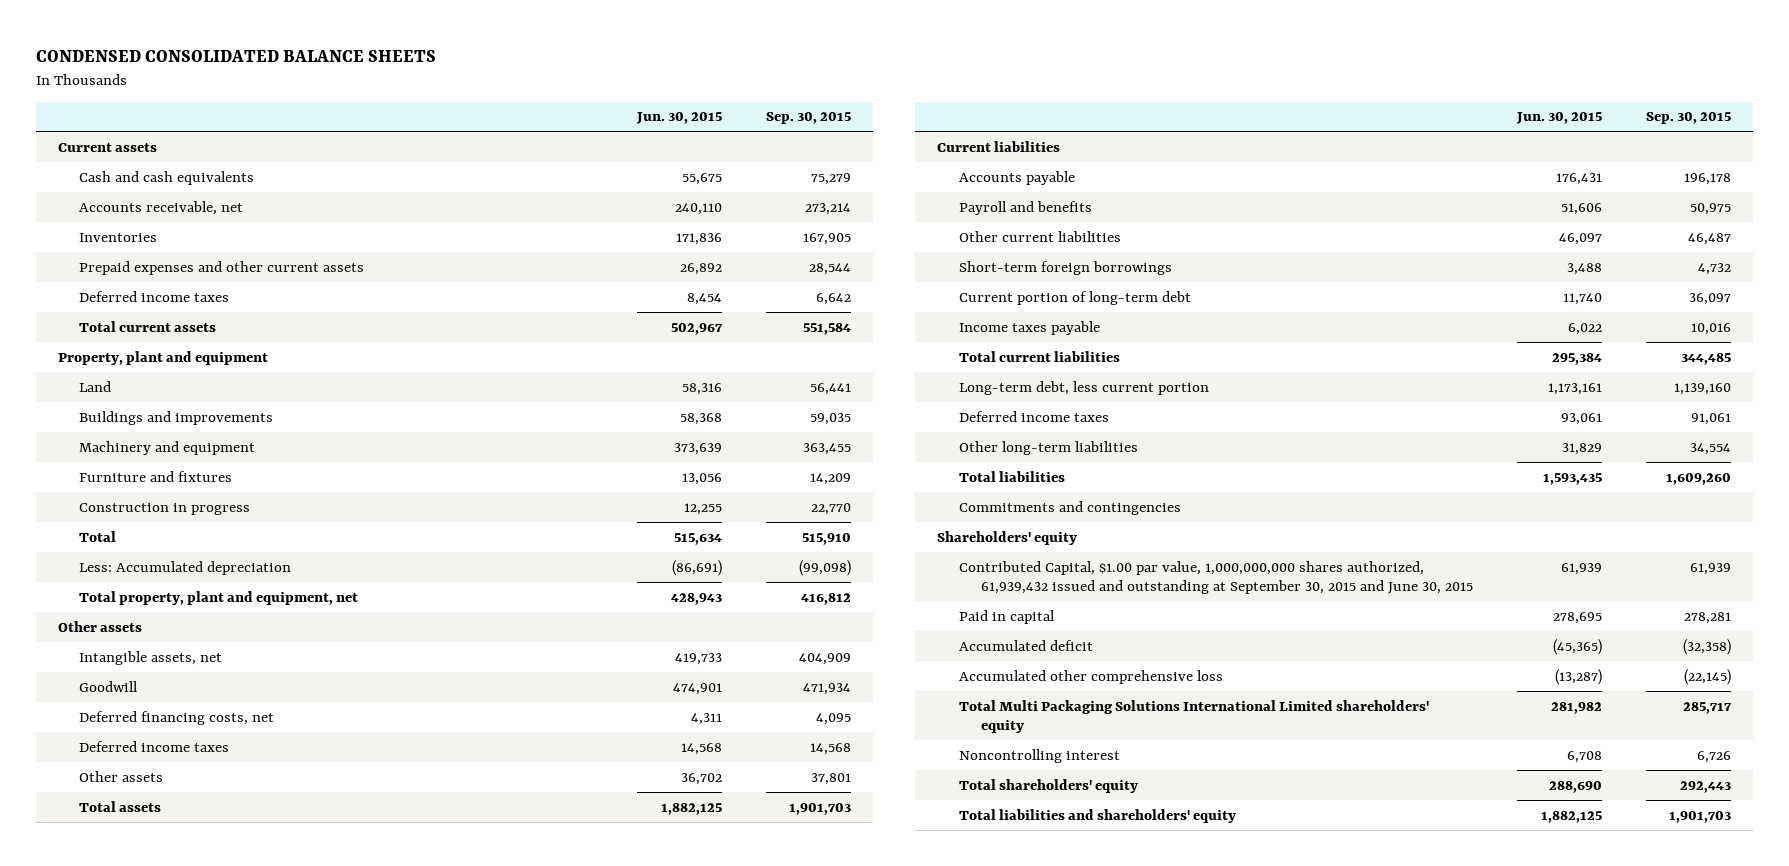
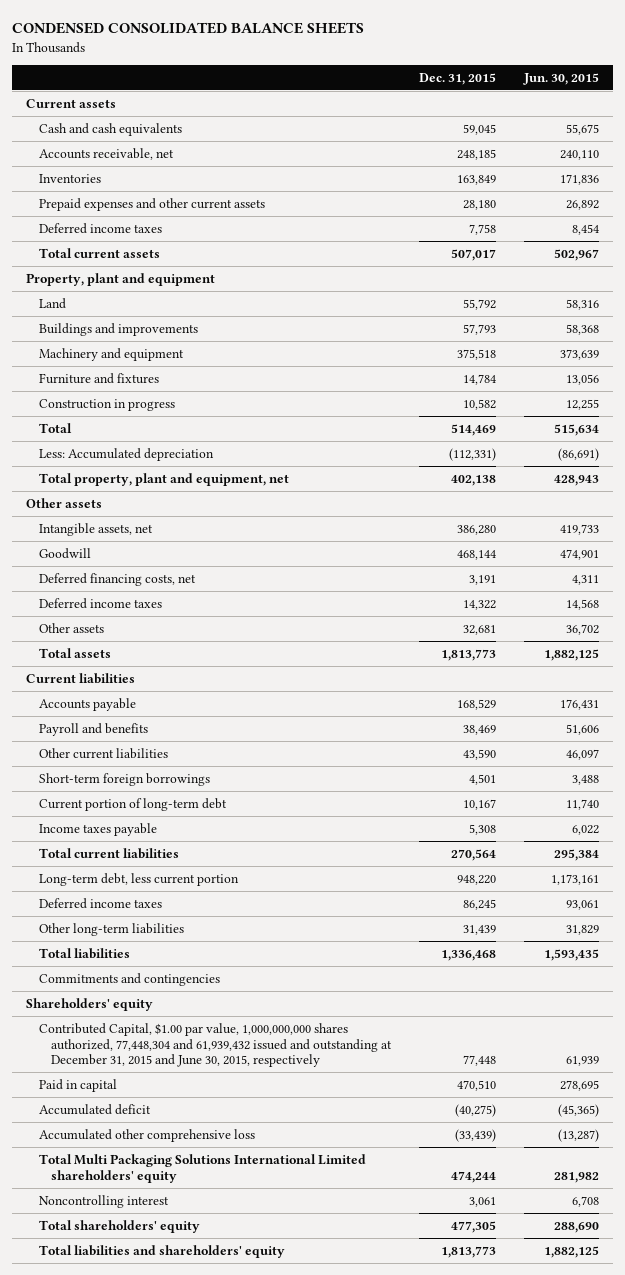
- | Jun. 30, 2015 | Sep. 30, 2015
+ | Dec. 31, 2015 | Jun. 30, 2015
- Contributed Capital, $1.00 par value, 1,000,000,000 shares authorized, 61,939,432 issued and outstanding at September 30, 2015 and June 30, 2015 | 61,939 | 61,939
+ Contributed Capital, $1.00 par value, 1,000,000,000 shares authorized, 77,448,304 and 61,939,432 issued and outstanding at December 31, 2015 and June 30, 2015, respectively | 77,448 | 61,939

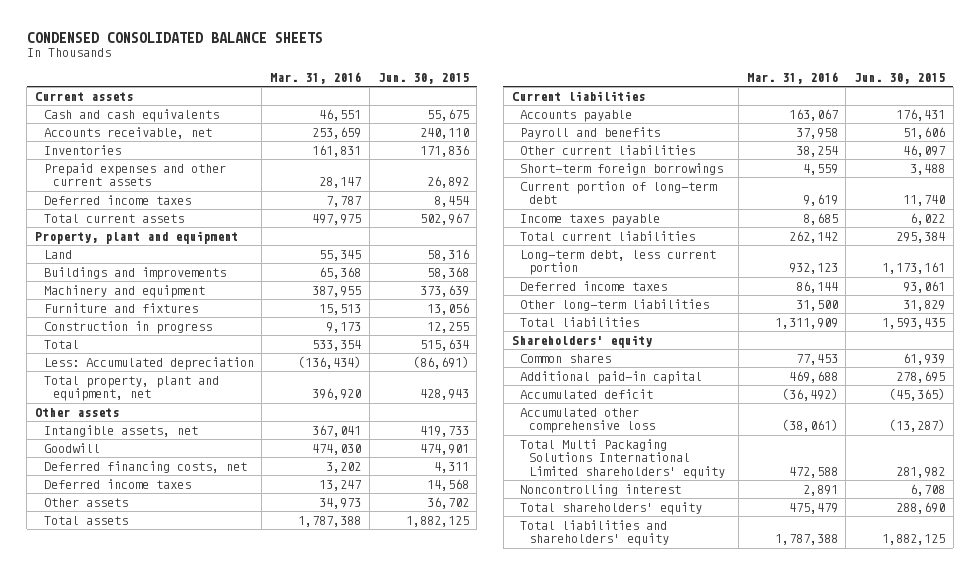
- | Dec. 31, 2015 | Jun. 30, 2015
+ | Mar. 31, 2016 | Jun. 30, 2015
- Commitments and contingencies
- Contributed Capital, $1.00 par value, 1,000,000,000 shares authorized, 77,448,304 and 61,939,432 issued and outstanding at December 31, 2015 and June 30, 2015, respectively | 77,448 | 61,939
- Paid in capital | 470,510 | 278,695
+ Common shares | 77,453 | 61,939
+ Additional paid-in capital | 469,688 | 278,695

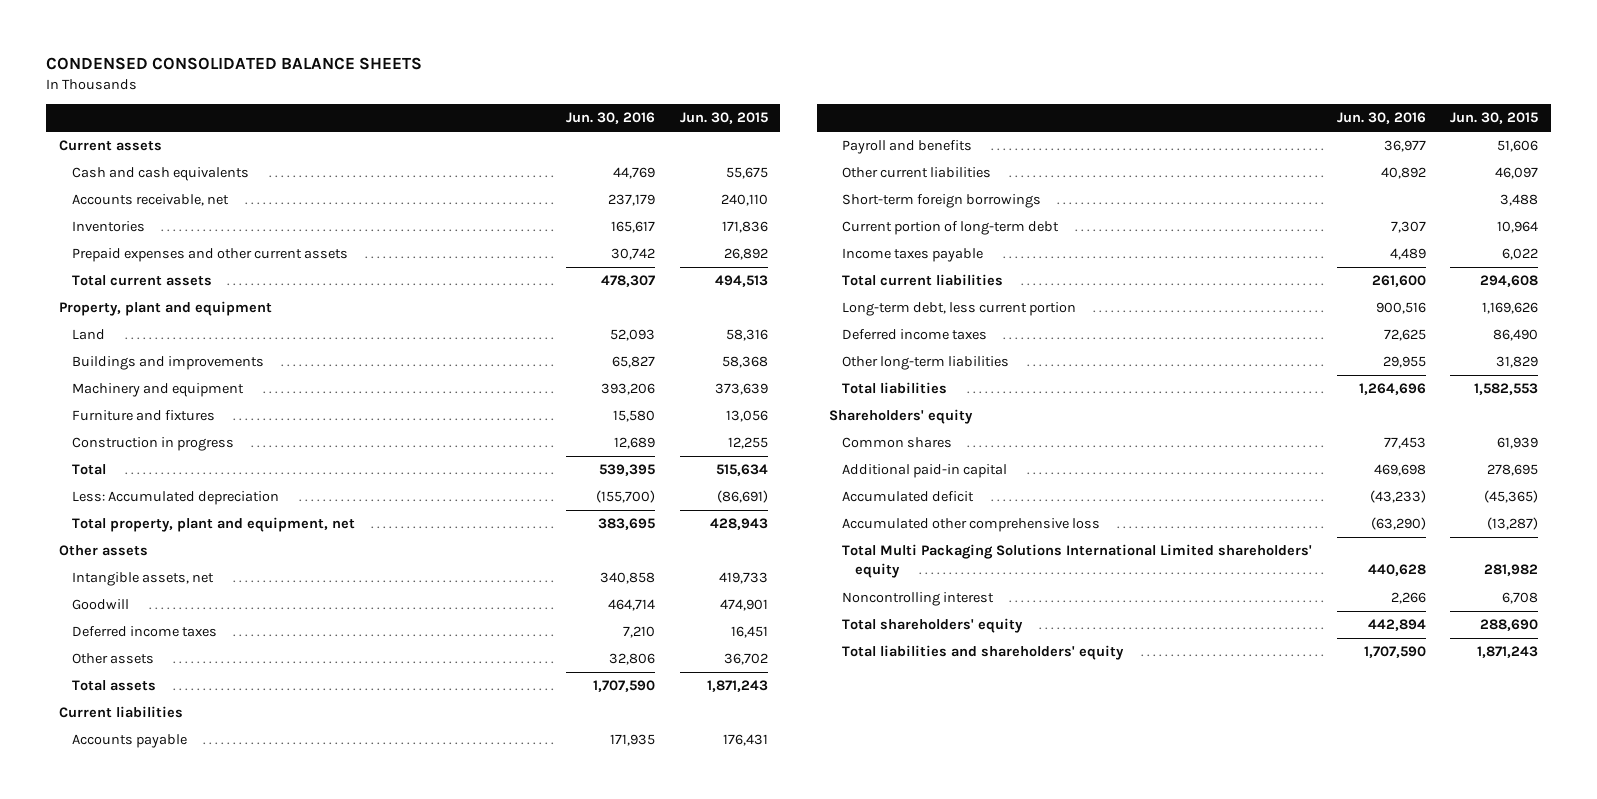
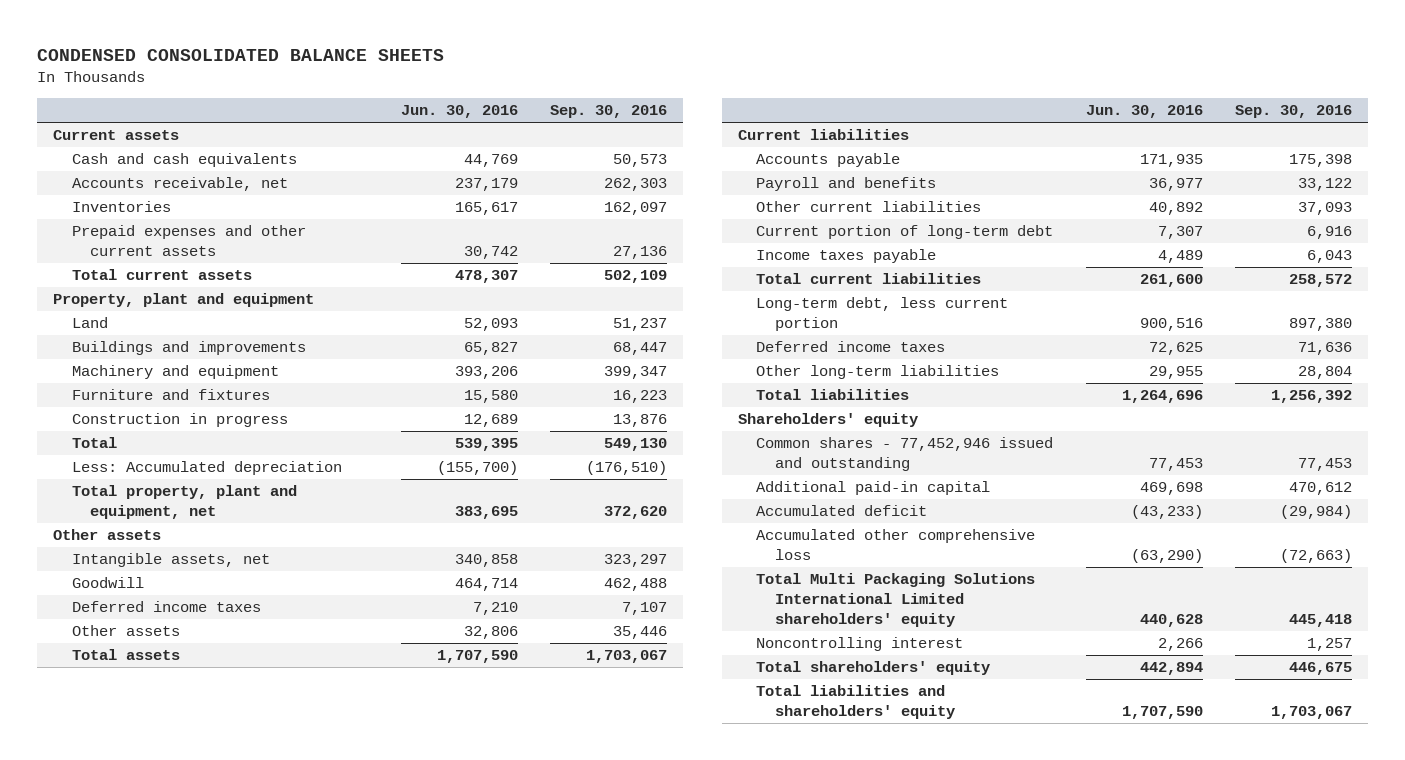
- | Jun. 30, 2016 | Jun. 30, 2015
+ | Jun. 30, 2016 | Sep. 30, 2016
- Short-term foreign borrowings | | 3,488
- Common shares | 77,453 | 61,939
+ Common shares - 77,452,946 issued and outstanding | 77,453 | 77,453

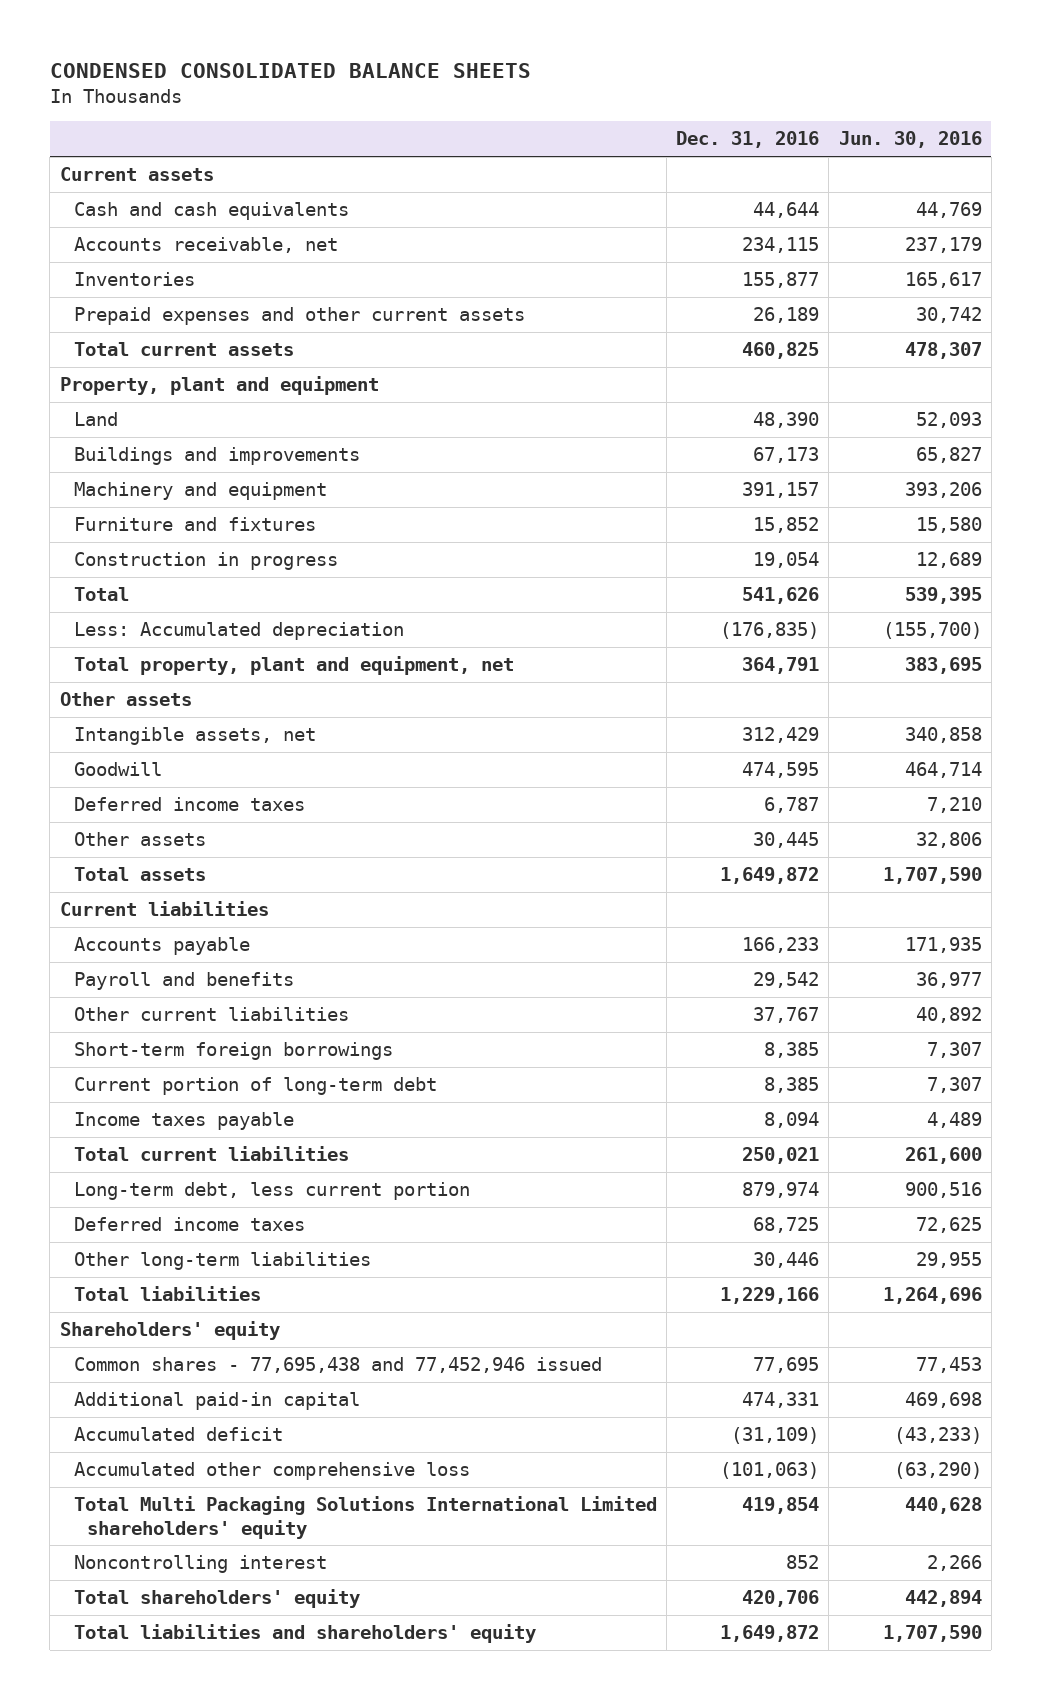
- | Jun. 30, 2016 | Sep. 30, 2016
+ | Dec. 31, 2016 | Jun. 30, 2016
+ Short-term foreign borrowings | 8,385 | 7,307
- Common shares - 77,452,946 issued and outstanding | 77,453 | 77,453
+ Common shares - 77,695,438 and 77,452,946 issued | 77,695 | 77,453

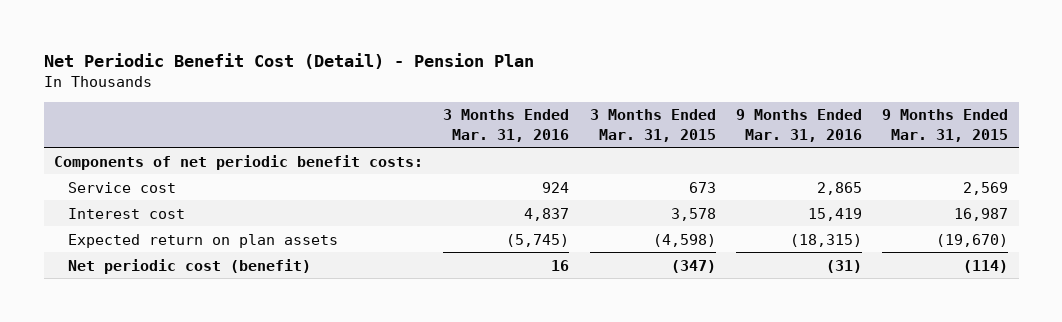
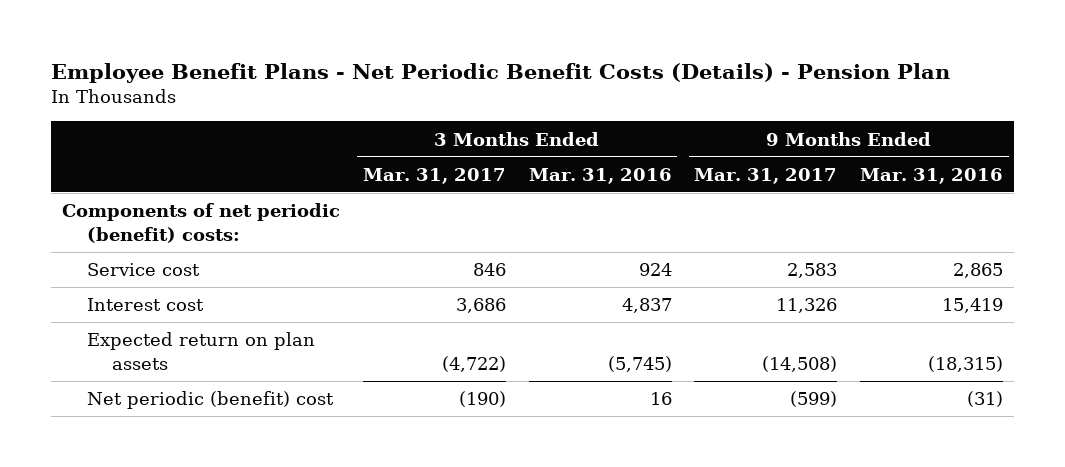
- Net Periodic Benefit Cost (Detail) - Pension Plan
+ Employee Benefit Plans - Net Periodic Benefit Costs (Details) - Pension Plan
- | 3 Months Ended Mar. 31, 2016 | 3 Months Ended Mar. 31, 2015 | 9 Months Ended Mar. 31, 2016 | 9 Months Ended Mar. 31, 2015
+ | 3 Months Ended Mar. 31, 2017 | 3 Months Ended Mar. 31, 2016 | 9 Months Ended Mar. 31, 2017 | 9 Months Ended Mar. 31, 2016
- Components of net periodic benefit costs:
+ Components of net periodic (benefit) costs:
- Net periodic cost (benefit) | 16 | (347) | (31) | (114)
+ Net periodic (benefit) cost | (190) | 16 | (599) | (31)

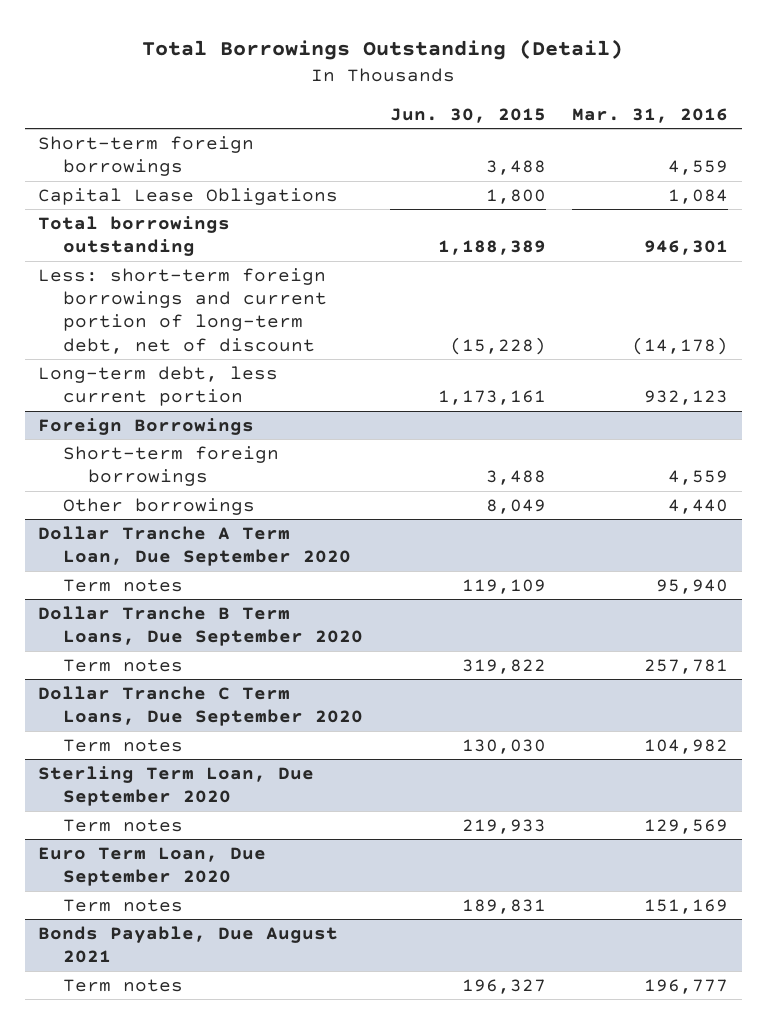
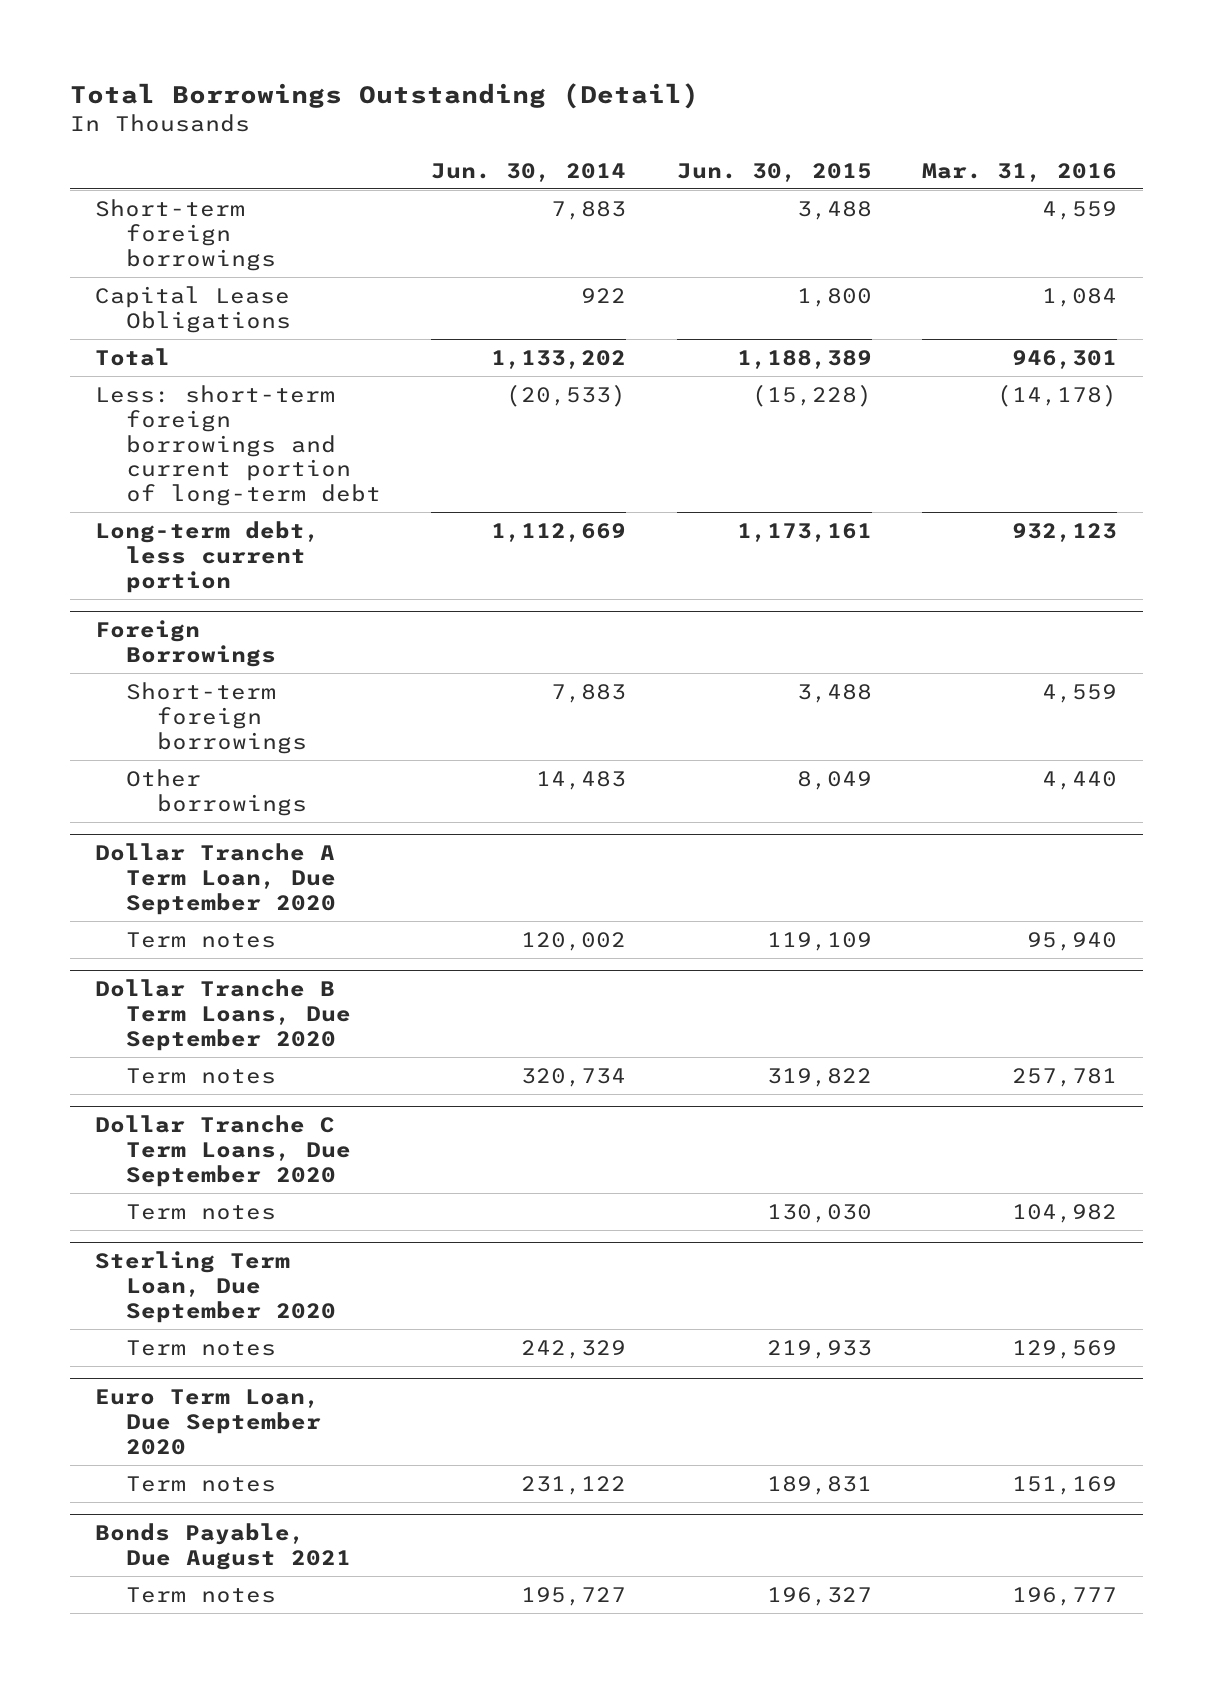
- | Jun. 30, 2015 | Mar. 31, 2016
+ | Jun. 30, 2014 | Jun. 30, 2015 | Mar. 31, 2016
- Total borrowings outstanding | 1,188,389 | 946,301
- Less: short-term foreign borrowings and current portion of long-term debt, net of discount | (15,228) | (14,178)
+ Total | 1,133,202 | 1,188,389 | 946,301
+ Less: short-term foreign borrowings and current portion of long-term debt | (20,533) | (15,228) | (14,178)

